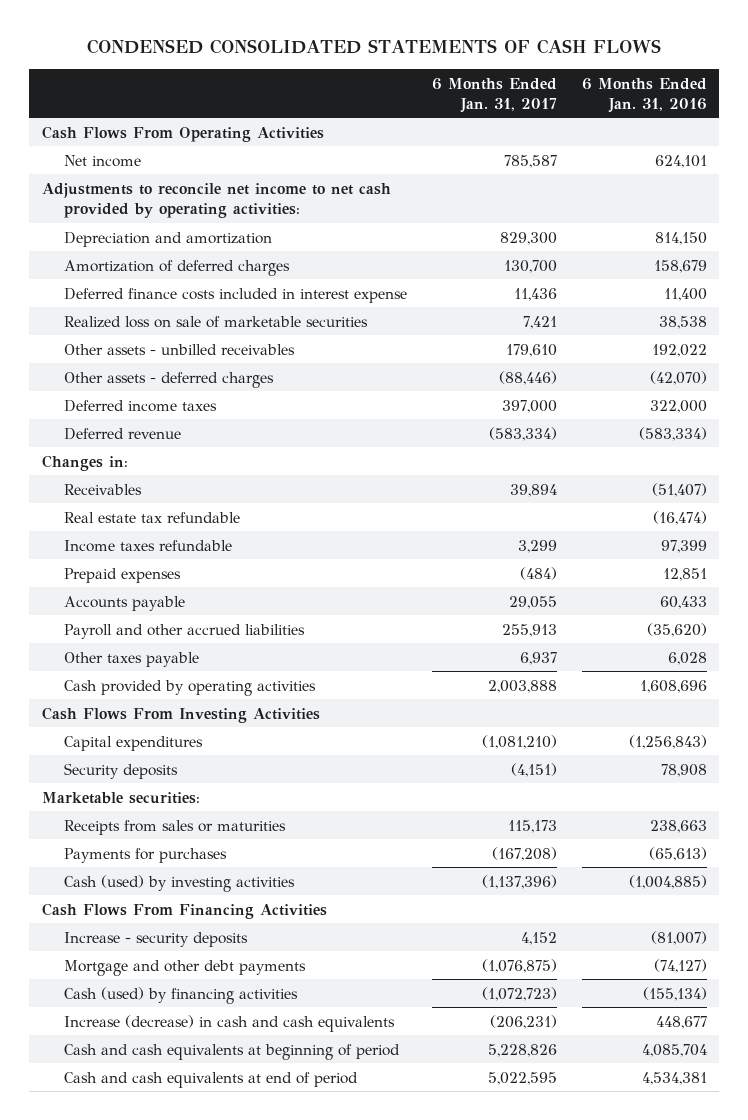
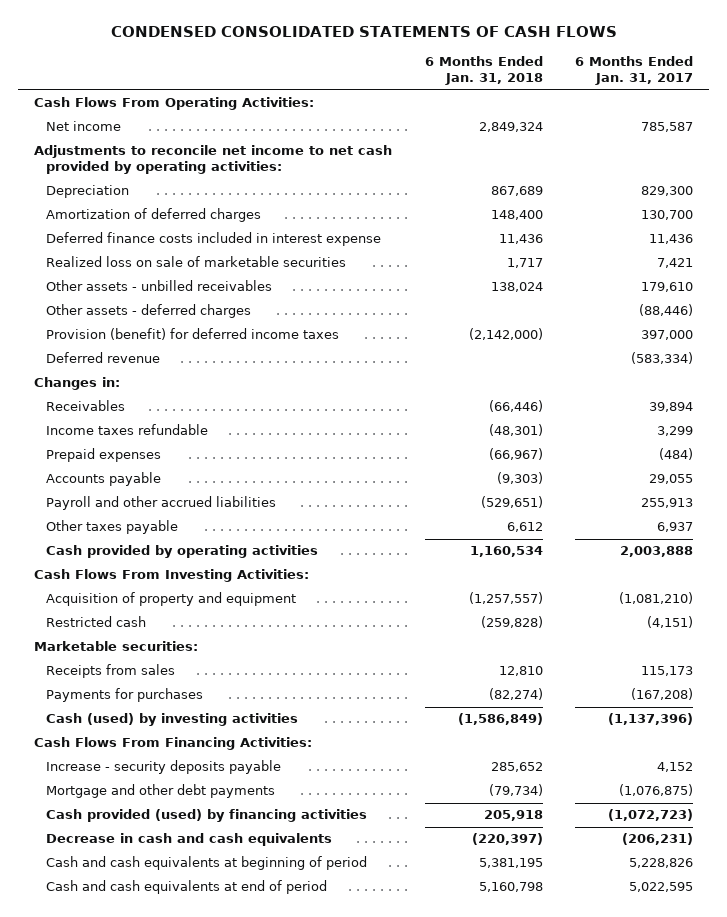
- | 6 Months Ended Jan. 31, 2017 | 6 Months Ended Jan. 31, 2016
+ | 6 Months Ended Jan. 31, 2018 | 6 Months Ended Jan. 31, 2017
- Cash Flows From Operating Activities
+ Cash Flows From Operating Activities:
- Depreciation and amortization | 829,300 | 814,150
+ Depreciation | 867,689 | 829,300
- Deferred income taxes | 397,000 | 322,000
+ Provision (benefit) for deferred income taxes | (2,142,000) | 397,000
- Real estate tax refundable | | (16,474)
- Cash Flows From Investing Activities
- Capital expenditures | (1,081,210) | (1,256,843)
- Security deposits | (4,151) | 78,908
+ Cash Flows From Investing Activities:
+ Acquisition of property and equipment | (1,257,557) | (1,081,210)
+ Restricted cash | (259,828) | (4,151)
- Receipts from sales or maturities | 115,173 | 238,663
+ Receipts from sales | 12,810 | 115,173
- Cash Flows From Financing Activities
- Increase - security deposits | 4,152 | (81,007)
+ Cash Flows From Financing Activities:
+ Increase - security deposits payable | 285,652 | 4,152
- Cash (used) by financing activities | (1,072,723) | (155,134)
- Increase (decrease) in cash and cash equivalents | (206,231) | 448,677
+ Cash provided (used) by financing activities | 205,918 | (1,072,723)
+ Decrease in cash and cash equivalents | (220,397) | (206,231)

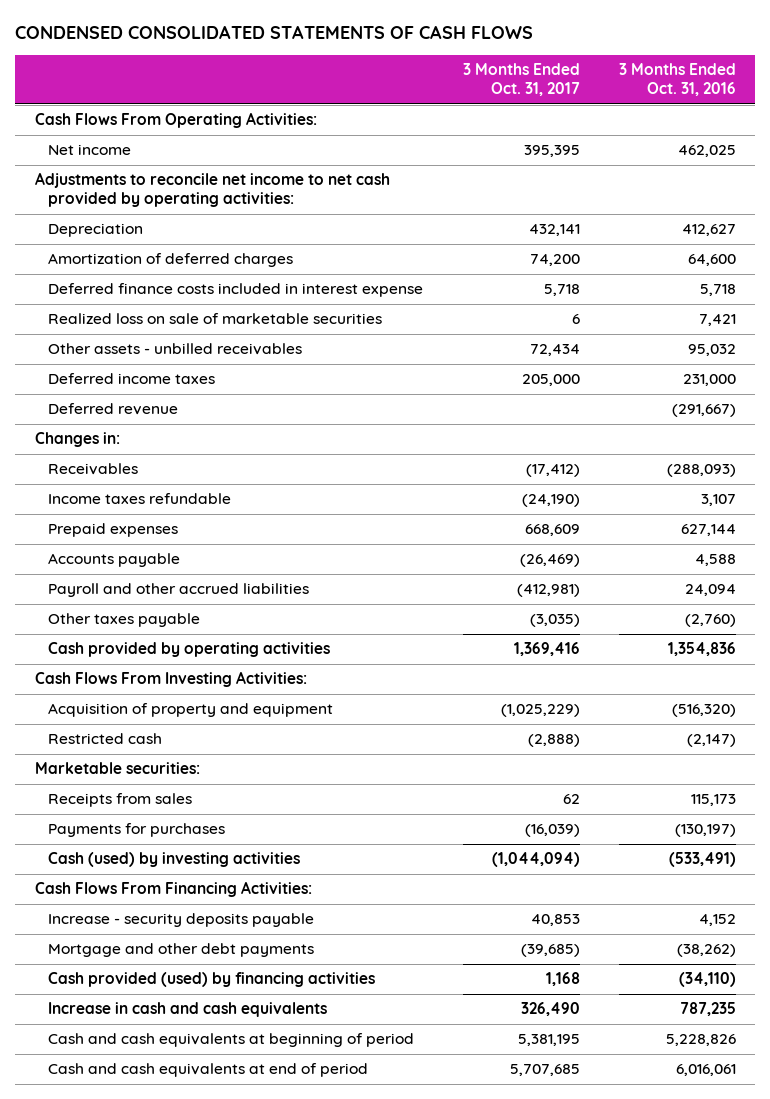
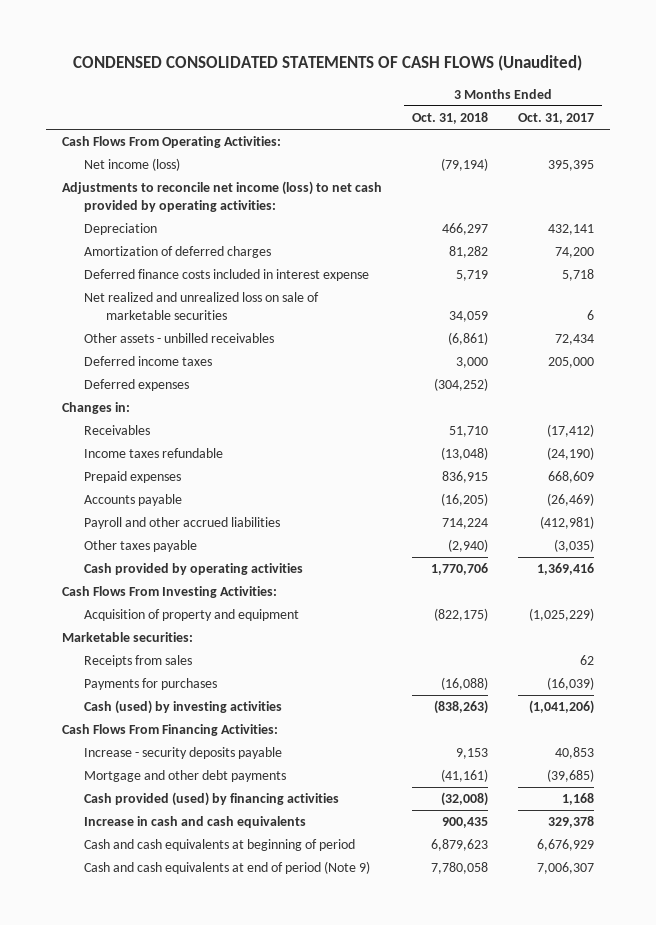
- CONDENSED CONSOLIDATED STATEMENTS OF CASH FLOWS
+ CONDENSED CONSOLIDATED STATEMENTS OF CASH FLOWS (Unaudited)
- | 3 Months Ended Oct. 31, 2017 | 3 Months Ended Oct. 31, 2016
+ | 3 Months Ended Oct. 31, 2018 | 3 Months Ended Oct. 31, 2017
- Net income | 395,395 | 462,025
- Adjustments to reconcile net income to net cash provided by operating activities:
+ Net income (loss) | (79,194) | 395,395
+ Adjustments to reconcile net income (loss) to net cash provided by operating activities:
- Realized loss on sale of marketable securities | 6 | 7,421
+ Net realized and unrealized loss on sale of marketable securities | 34,059 | 6
- Deferred revenue | | (291,667)
+ Deferred expenses | (304,252) |
- Restricted cash | (2,888) | (2,147)
- Cash (used) by investing activities | (1,044,094) | (533,491)
+ Cash (used) by investing activities | (838,263) | (1,041,206)
- Increase in cash and cash equivalents | 326,490 | 787,235
- Cash and cash equivalents at beginning of period | 5,381,195 | 5,228,826
- Cash and cash equivalents at end of period | 5,707,685 | 6,016,061
+ Increase in cash and cash equivalents | 900,435 | 329,378
+ Cash and cash equivalents at beginning of period | 6,879,623 | 6,676,929
+ Cash and cash equivalents at end of period (Note 9) | 7,780,058 | 7,006,307

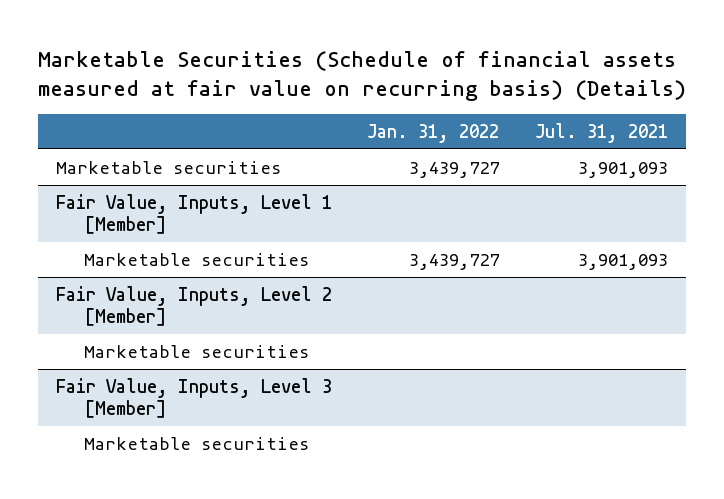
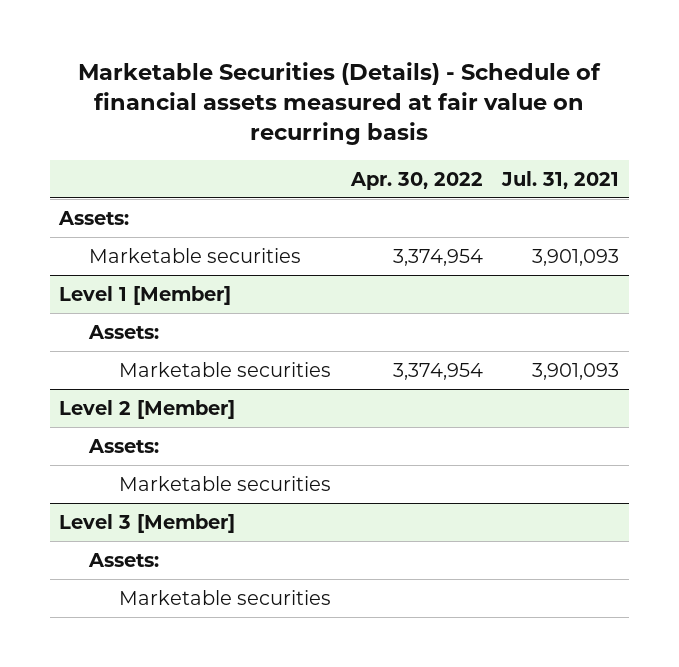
- Marketable Securities (Schedule of financial assets measured at fair value on recurring basis) (Details)
+ Marketable Securities (Details) - Schedule of financial assets measured at fair value on recurring basis
- | Jan. 31, 2022 | Jul. 31, 2021
+ | Apr. 30, 2022 | Jul. 31, 2021
+ Assets:
- Fair Value, Inputs, Level 1 [Member]
+ Level 1 [Member]
+ Assets:
- Fair Value, Inputs, Level 2 [Member]
+ Level 2 [Member]
+ Assets:
- Fair Value, Inputs, Level 3 [Member]
+ Level 3 [Member]
+ Assets:

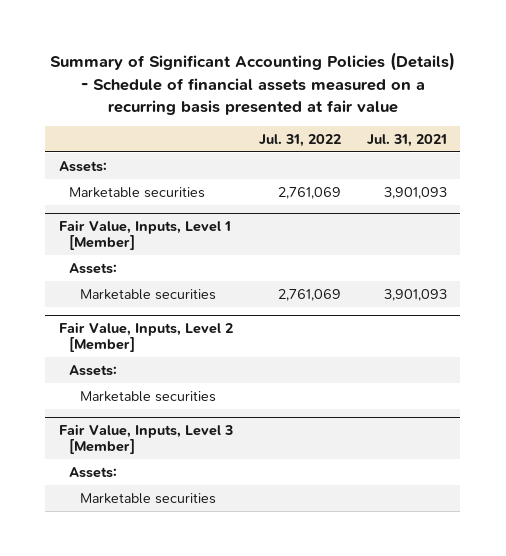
- Marketable Securities (Details) - Schedule of financial assets measured at fair value on recurring basis
+ Summary of Significant Accounting Policies (Details) - Schedule of financial assets measured on a recurring basis presented at fair value
- | Apr. 30, 2022 | Jul. 31, 2021
+ | Jul. 31, 2022 | Jul. 31, 2021
- Level 1 [Member]
+ Fair Value, Inputs, Level 1 [Member]
- Level 2 [Member]
+ Fair Value, Inputs, Level 2 [Member]
- Level 3 [Member]
+ Fair Value, Inputs, Level 3 [Member]

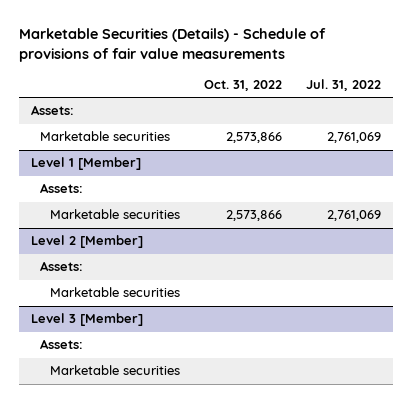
- Summary of Significant Accounting Policies (Details) - Schedule of financial assets measured on a recurring basis presented at fair value
+ Marketable Securities (Details) - Schedule of provisions of fair value measurements
- | Jul. 31, 2022 | Jul. 31, 2021
+ | Oct. 31, 2022 | Jul. 31, 2022
- Fair Value, Inputs, Level 1 [Member]
+ Level 1 [Member]
- Fair Value, Inputs, Level 2 [Member]
+ Level 2 [Member]
- Fair Value, Inputs, Level 3 [Member]
+ Level 3 [Member]

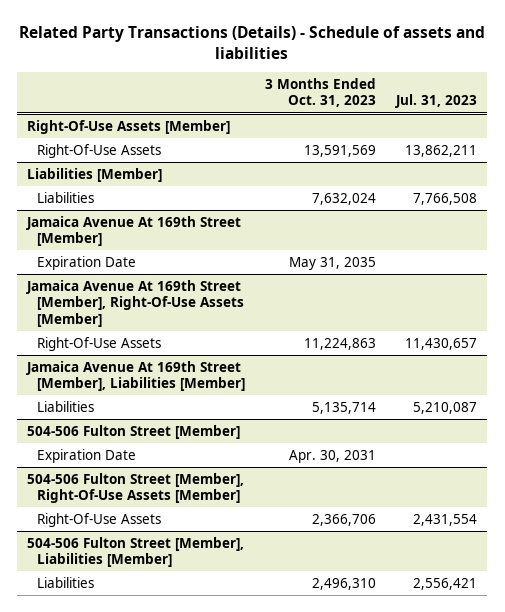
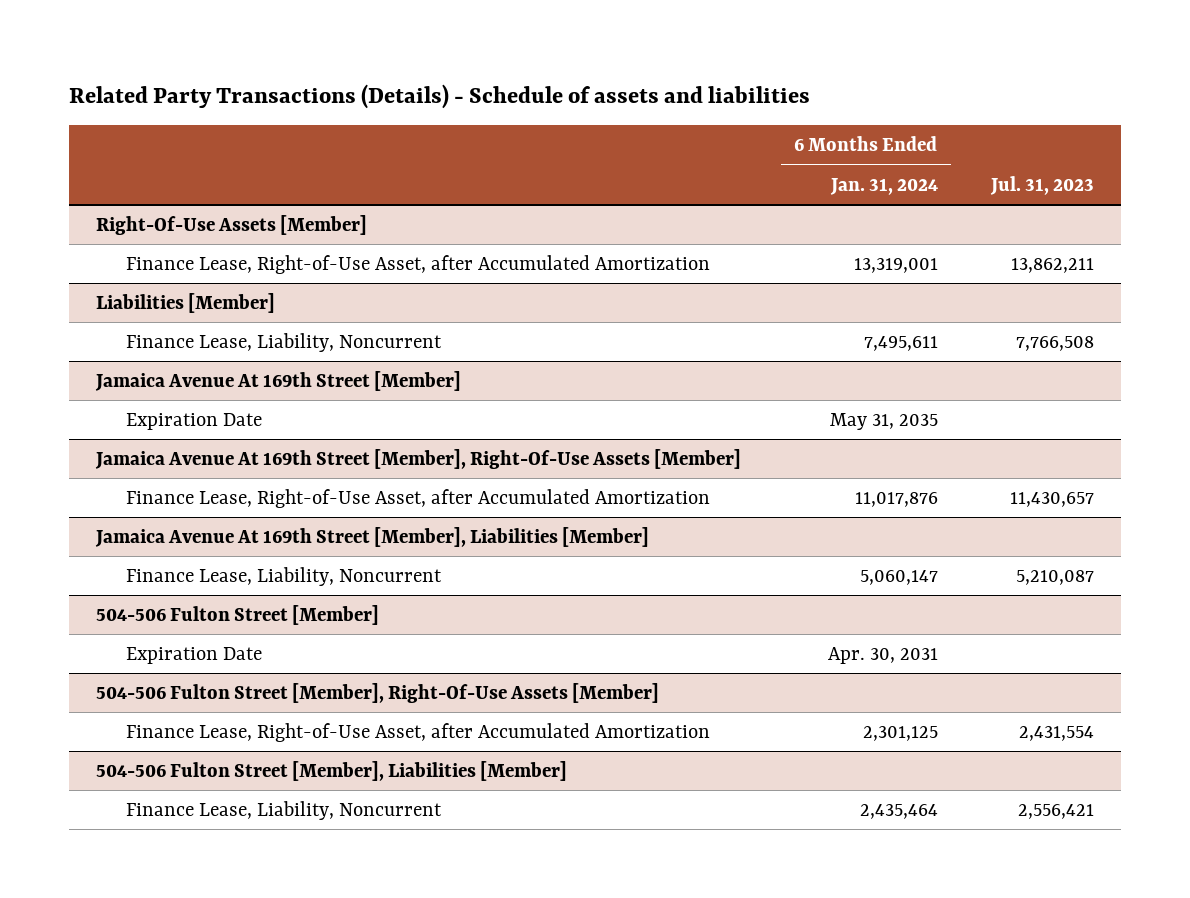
- | 3 Months Ended Oct. 31, 2023 | Jul. 31, 2023
+ | 6 Months Ended Jan. 31, 2024 | Jul. 31, 2023
@ Right-Of-Use Assets [Member]
- Right-Of-Use Assets | 13,591,569 | 13,862,211
+ Finance Lease, Right-of-Use Asset, after Accumulated Amortization | 13,319,001 | 13,862,211
@ Liabilities [Member]
- Liabilities | 7,632,024 | 7,766,508
+ Finance Lease, Liability, Noncurrent | 7,495,611 | 7,766,508
@ Jamaica Avenue At 169th Street [Member], Right-Of-Use Assets [Member]
- Right-Of-Use Assets | 11,224,863 | 11,430,657
+ Finance Lease, Right-of-Use Asset, after Accumulated Amortization | 11,017,876 | 11,430,657
@ Jamaica Avenue At 169th Street [Member], Liabilities [Member]
- Liabilities | 5,135,714 | 5,210,087
+ Finance Lease, Liability, Noncurrent | 5,060,147 | 5,210,087
@ 504-506 Fulton Street [Member], Right-Of-Use Assets [Member]
- Right-Of-Use Assets | 2,366,706 | 2,431,554
+ Finance Lease, Right-of-Use Asset, after Accumulated Amortization | 2,301,125 | 2,431,554
@ 504-506 Fulton Street [Member], Liabilities [Member]
- Liabilities | 2,496,310 | 2,556,421
+ Finance Lease, Liability, Noncurrent | 2,435,464 | 2,556,421

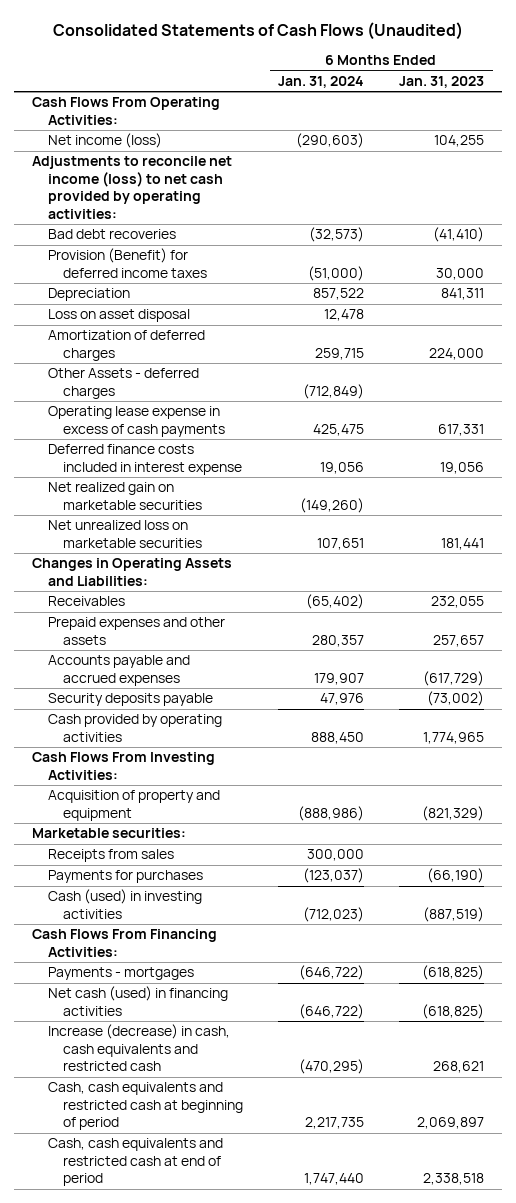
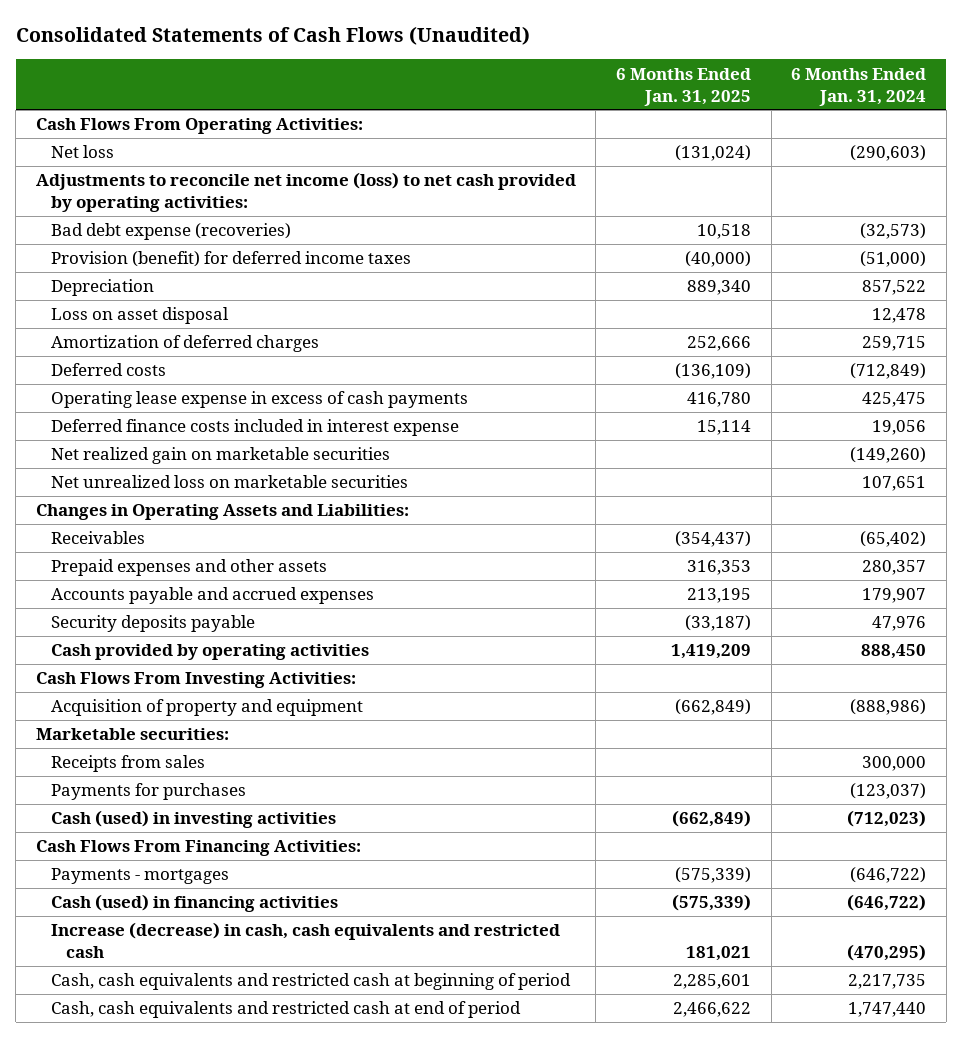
- | 6 Months Ended Jan. 31, 2024 | 6 Months Ended Jan. 31, 2023
+ | 6 Months Ended Jan. 31, 2025 | 6 Months Ended Jan. 31, 2024
- Net income (loss) | (290,603) | 104,255
+ Net loss | (131,024) | (290,603)
- Bad debt recoveries | (32,573) | (41,410)
- Provision (Benefit) for deferred income taxes | (51,000) | 30,000
+ Bad debt expense (recoveries) | 10,518 | (32,573)
+ Provision (benefit) for deferred income taxes | (40,000) | (51,000)
- Other Assets - deferred charges | (712,849) |
+ Deferred costs | (136,109) | (712,849)
- Net cash (used) in financing activities | (646,722) | (618,825)
+ Cash (used) in financing activities | (575,339) | (646,722)

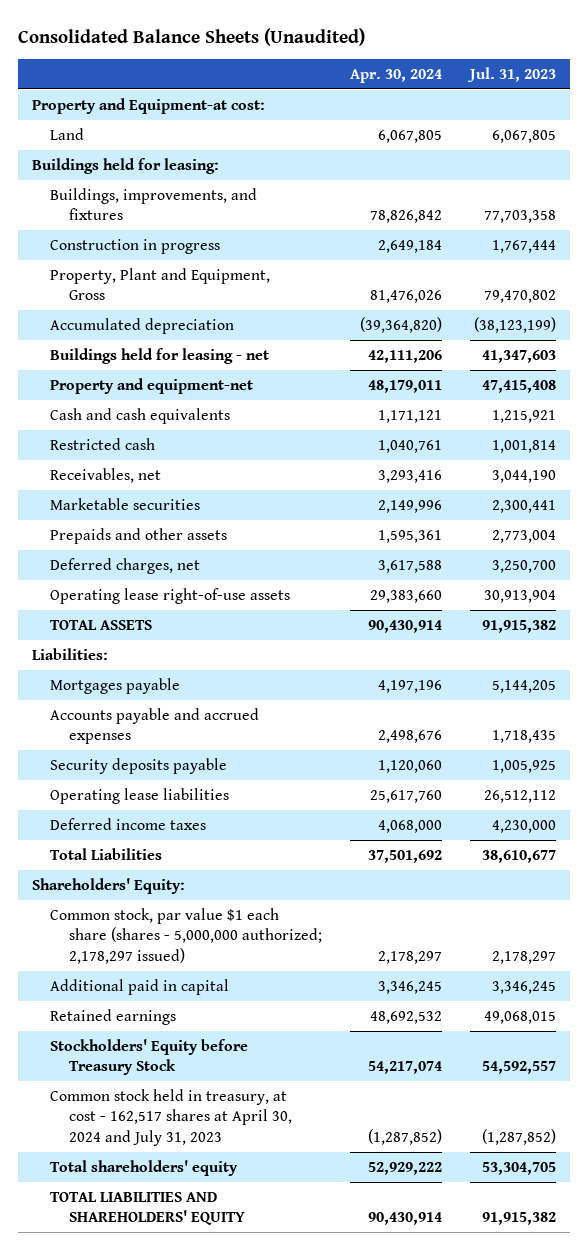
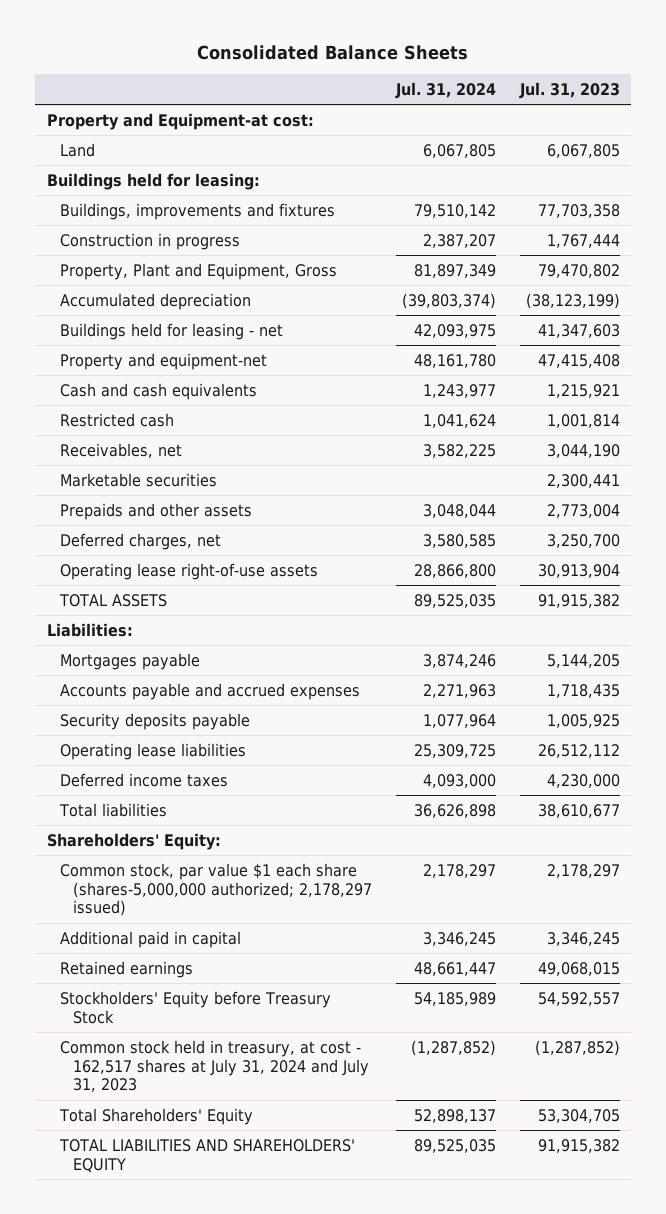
- Consolidated Balance Sheets (Unaudited)
+ Consolidated Balance Sheets
- | Apr. 30, 2024 | Jul. 31, 2023
+ | Jul. 31, 2024 | Jul. 31, 2023
- Buildings, improvements, and fixtures | 78,826,842 | 77,703,358
+ Buildings, improvements and fixtures | 79,510,142 | 77,703,358
- Total Liabilities | 37,501,692 | 38,610,677
+ Total liabilities | 36,626,898 | 38,610,677
- Common stock, par value $1 each share (shares - 5,000,000 authorized; 2,178,297 issued) | 2,178,297 | 2,178,297
+ Common stock, par value $1 each share (shares-5,000,000 authorized; 2,178,297 issued) | 2,178,297 | 2,178,297
- Common stock held in treasury, at cost - 162,517 shares at April 30, 2024 and July 31, 2023 | (1,287,852) | (1,287,852)
- Total shareholders' equity | 52,929,222 | 53,304,705
+ Common stock held in treasury, at cost - 162,517 shares at July 31, 2024 and July 31, 2023 | (1,287,852) | (1,287,852)
+ Total Shareholders' Equity | 52,898,137 | 53,304,705

